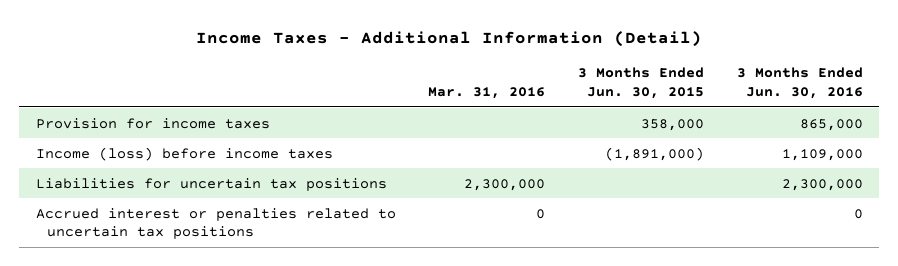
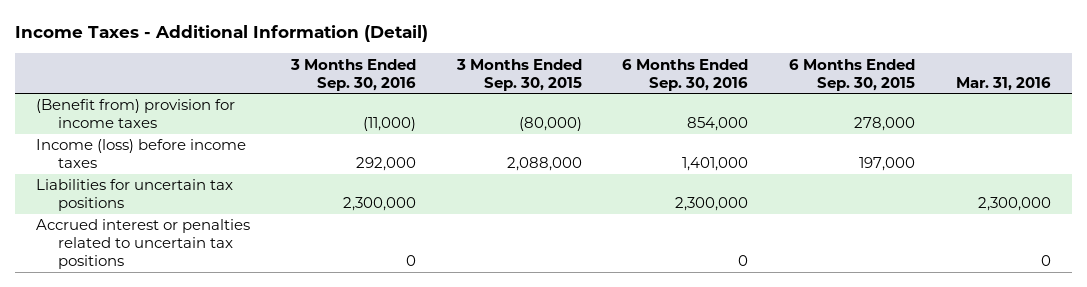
- | Mar. 31, 2016 | 3 Months Ended Jun. 30, 2015 | 3 Months Ended Jun. 30, 2016
+ | 3 Months Ended Sep. 30, 2016 | 3 Months Ended Sep. 30, 2015 | 6 Months Ended Sep. 30, 2016 | 6 Months Ended Sep. 30, 2015 | Mar. 31, 2016
- Provision for income taxes | | 358,000 | 865,000
+ (Benefit from) provision for income taxes | (11,000) | (80,000) | 854,000 | 278,000 |

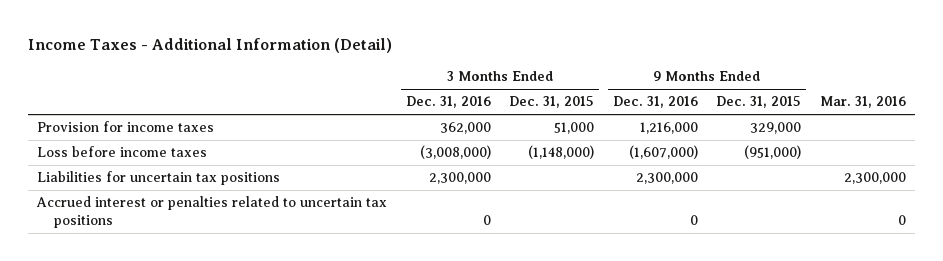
- | 3 Months Ended Sep. 30, 2016 | 3 Months Ended Sep. 30, 2015 | 6 Months Ended Sep. 30, 2016 | 6 Months Ended Sep. 30, 2015 | Mar. 31, 2016
+ | 3 Months Ended Dec. 31, 2016 | 3 Months Ended Dec. 31, 2015 | 9 Months Ended Dec. 31, 2016 | 9 Months Ended Dec. 31, 2015 | Mar. 31, 2016
- (Benefit from) provision for income taxes | (11,000) | (80,000) | 854,000 | 278,000 |
- Income (loss) before income taxes | 292,000 | 2,088,000 | 1,401,000 | 197,000 |
+ Provision for income taxes | 362,000 | 51,000 | 1,216,000 | 329,000 |
+ Loss before income taxes | (3,008,000) | (1,148,000) | (1,607,000) | (951,000) |

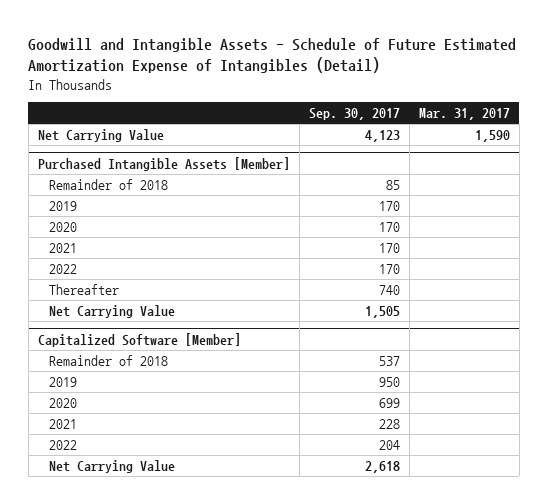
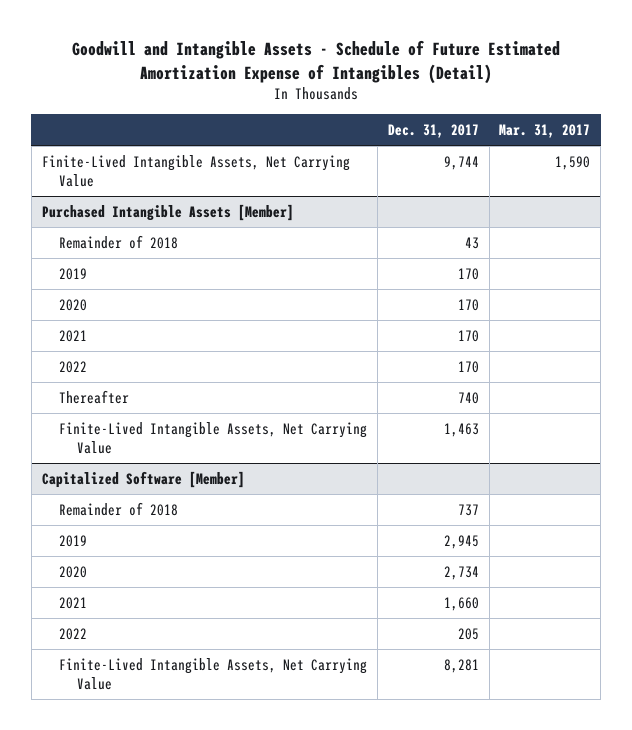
- | Sep. 30, 2017 | Mar. 31, 2017
+ | Dec. 31, 2017 | Mar. 31, 2017
- Net Carrying Value | 4,123 | 1,590
+ Finite-Lived Intangible Assets, Net Carrying Value | 9,744 | 1,590
@ Purchased Intangible Assets [Member]
- Net Carrying Value | 1,505 |
+ Finite-Lived Intangible Assets, Net Carrying Value | 1,463 |
@ Capitalized Software [Member]
- Net Carrying Value | 2,618 |
+ Finite-Lived Intangible Assets, Net Carrying Value | 8,281 |

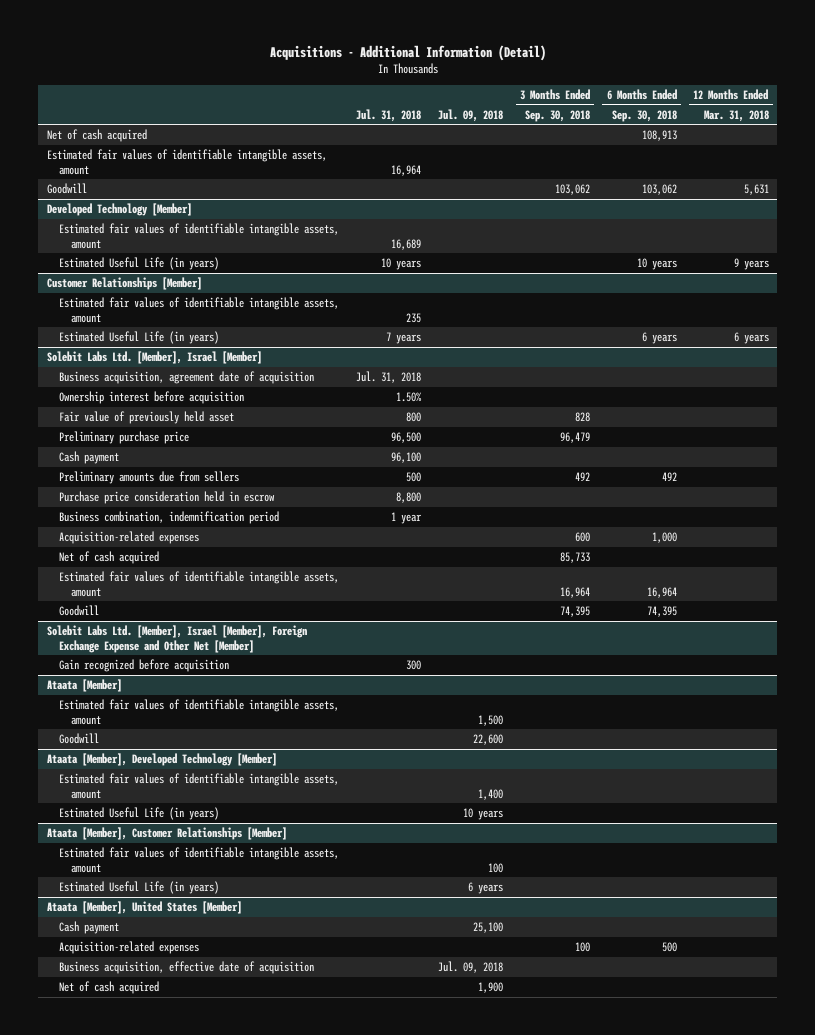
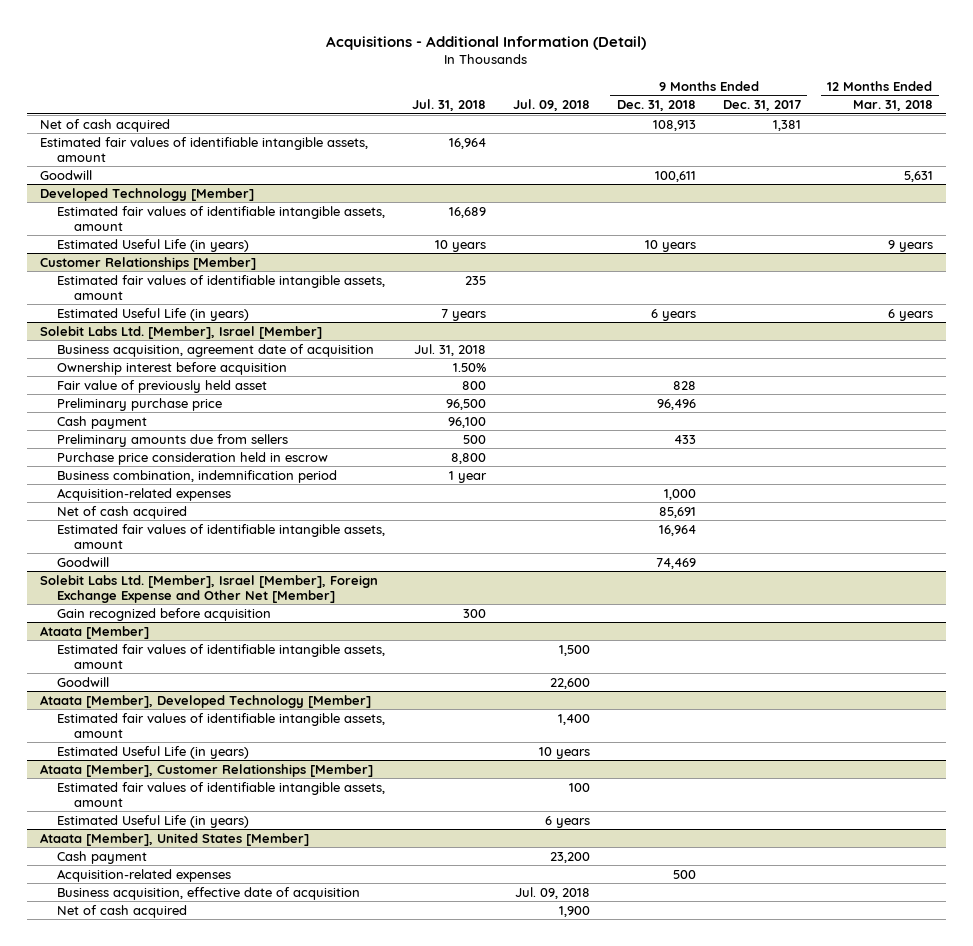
- | Jul. 31, 2018 | Jul. 09, 2018 | 3 Months Ended Sep. 30, 2018 | 6 Months Ended Sep. 30, 2018 | 12 Months Ended Mar. 31, 2018
+ | Jul. 31, 2018 | Jul. 09, 2018 | 9 Months Ended Dec. 31, 2018 | 9 Months Ended Dec. 31, 2017 | 12 Months Ended Mar. 31, 2018
@ Ataata [Member], United States [Member]
- Cash payment | | 25,100 | | |
+ Cash payment | | 23,200 | | |

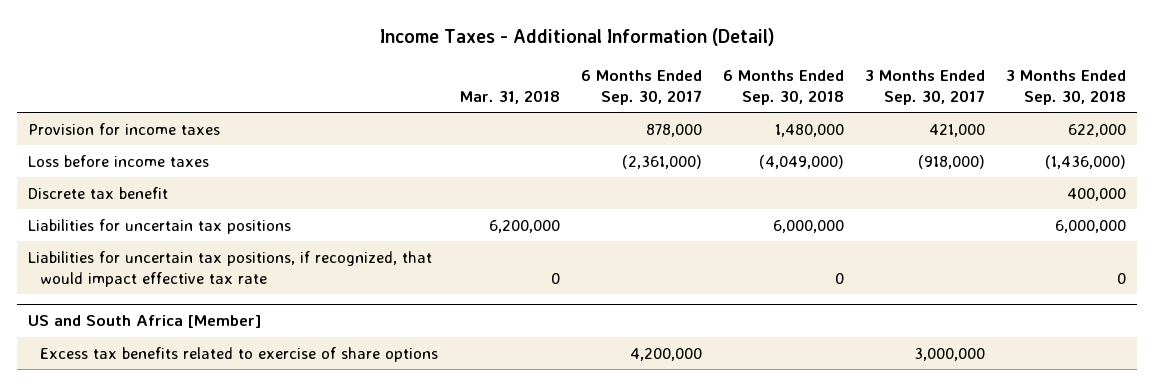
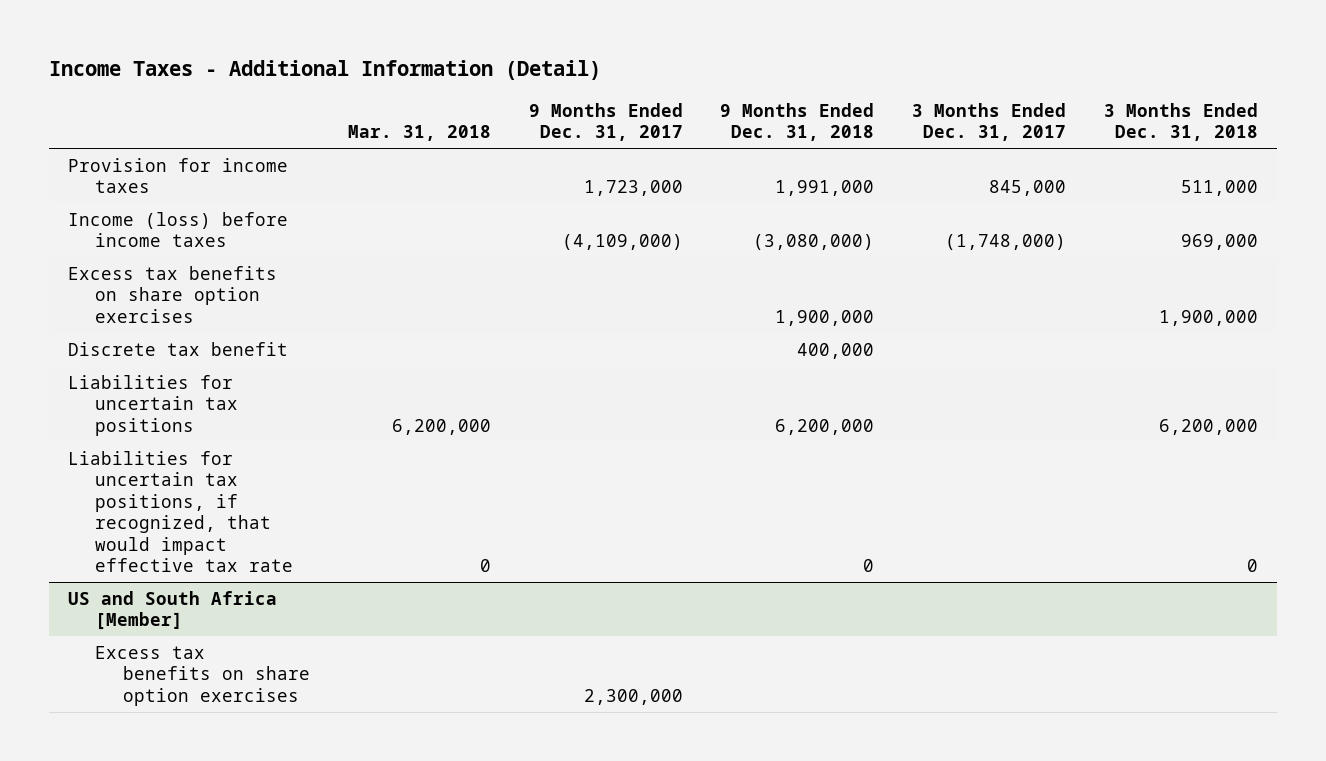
- | Mar. 31, 2018 | 6 Months Ended Sep. 30, 2017 | 6 Months Ended Sep. 30, 2018 | 3 Months Ended Sep. 30, 2017 | 3 Months Ended Sep. 30, 2018
+ | Mar. 31, 2018 | 9 Months Ended Dec. 31, 2017 | 9 Months Ended Dec. 31, 2018 | 3 Months Ended Dec. 31, 2017 | 3 Months Ended Dec. 31, 2018
- Loss before income taxes | | (2,361,000) | (4,049,000) | (918,000) | (1,436,000)
+ Income (loss) before income taxes | | (4,109,000) | (3,080,000) | (1,748,000) | 969,000
+ Excess tax benefits on share option exercises | | | 1,900,000 | | 1,900,000
@ US and South Africa [Member]
- Excess tax benefits related to exercise of share options | | 4,200,000 | | 3,000,000 |
+ Excess tax benefits on share option exercises | | 2,300,000 | | |

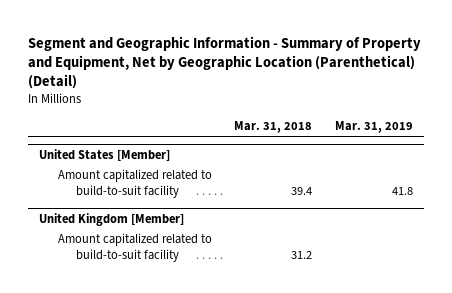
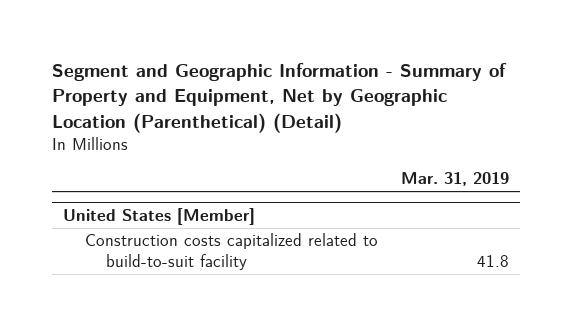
- | Mar. 31, 2018 | Mar. 31, 2019
+ | Mar. 31, 2019
@ United States [Member]
- Amount capitalized related to build-to-suit facility | 39.4 | 41.8
- United Kingdom [Member]
- Amount capitalized related to build-to-suit facility | 31.2 |
@ United States [Member]
+ Construction costs capitalized related to build-to-suit facility | 41.8

